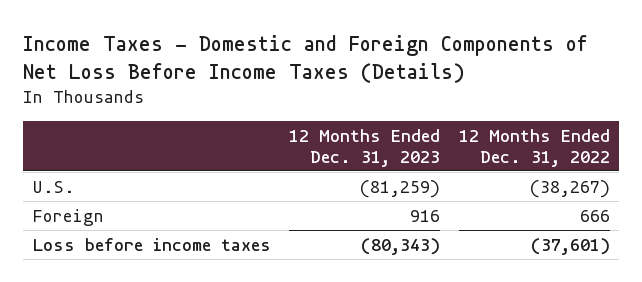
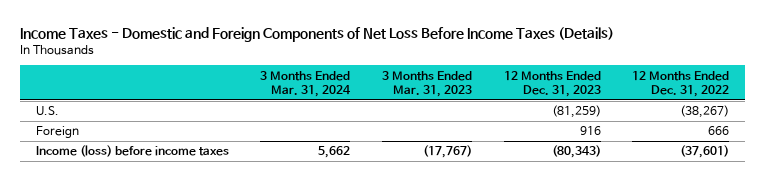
- | 12 Months Ended Dec. 31, 2023 | 12 Months Ended Dec. 31, 2022
+ | 3 Months Ended Mar. 31, 2024 | 3 Months Ended Mar. 31, 2023 | 12 Months Ended Dec. 31, 2023 | 12 Months Ended Dec. 31, 2022
- Loss before income taxes | (80,343) | (37,601)
+ Income (loss) before income taxes | 5,662 | (17,767) | (80,343) | (37,601)

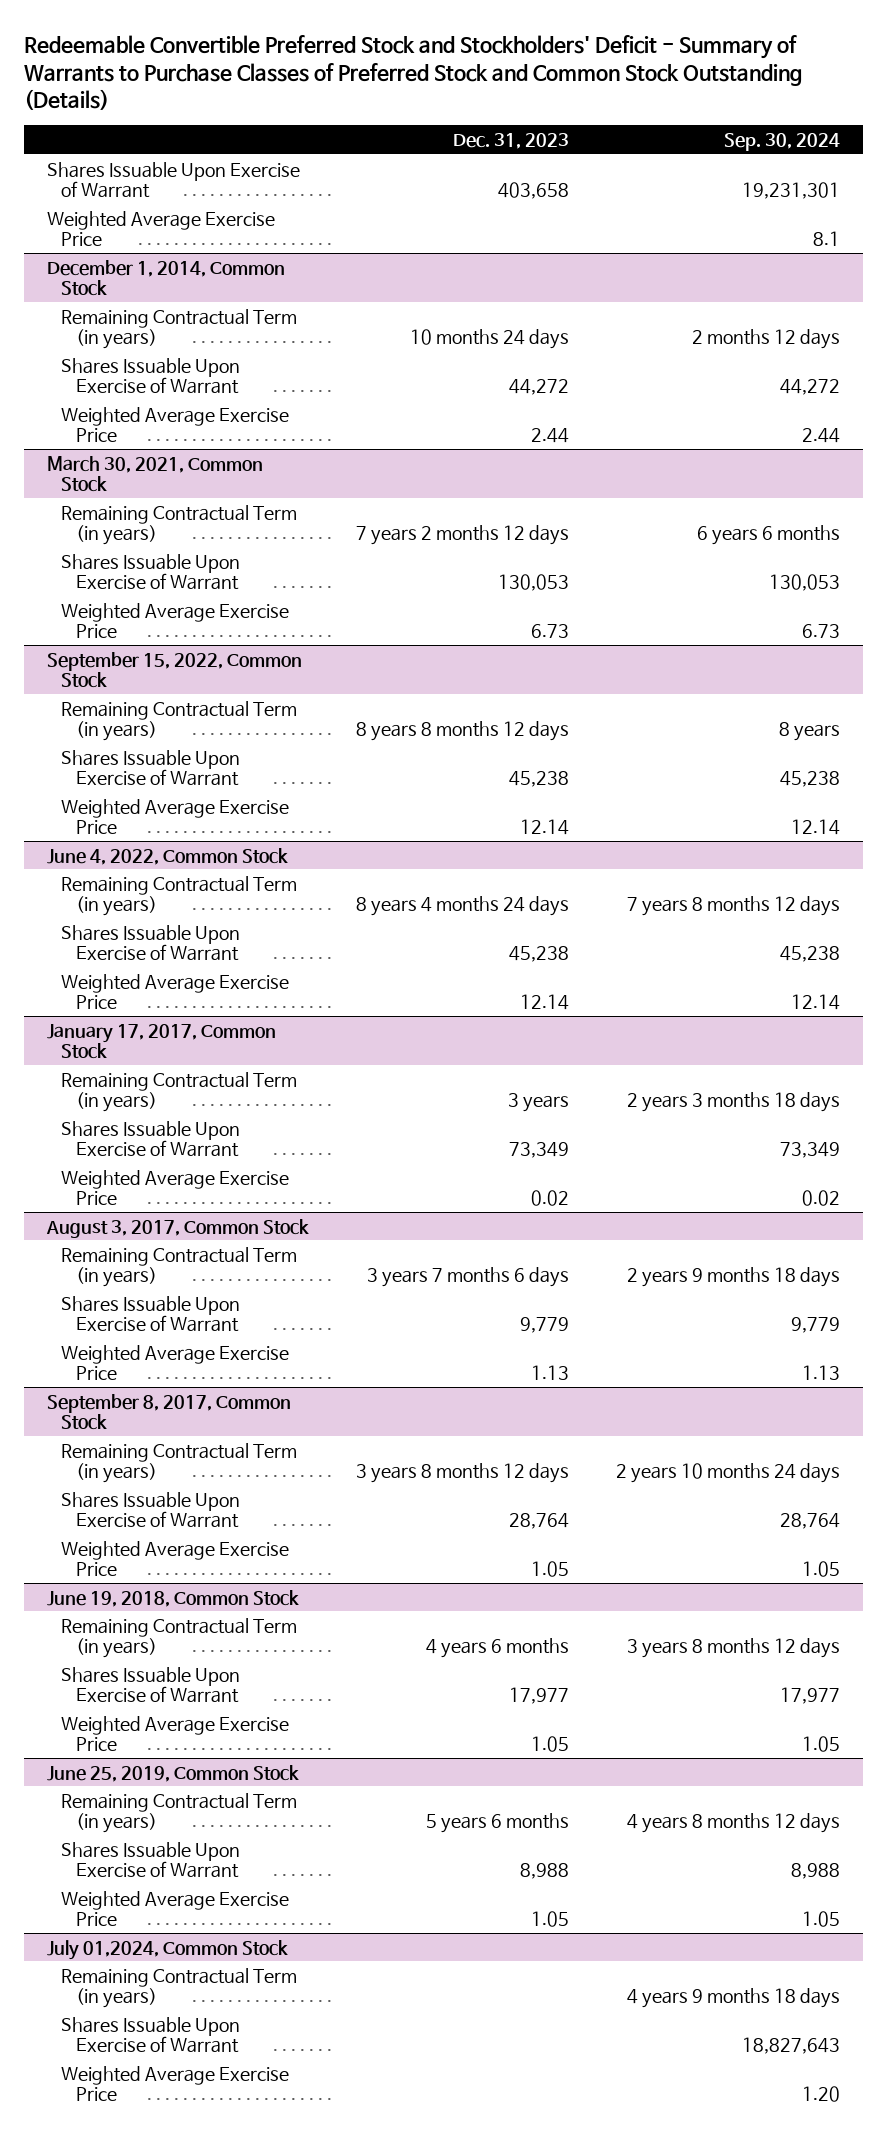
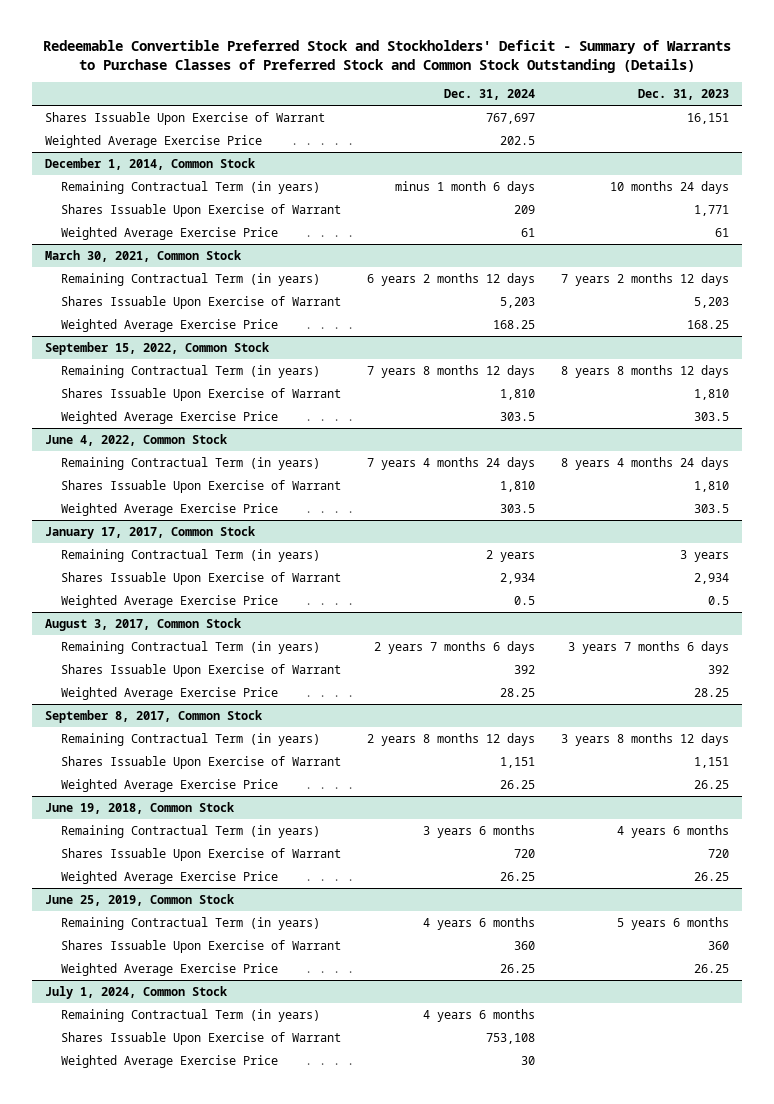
- | Dec. 31, 2023 | Sep. 30, 2024
+ | Dec. 31, 2024 | Dec. 31, 2023
- Shares Issuable Upon Exercise of Warrant | 403,658 | 19,231,301
+ Shares Issuable Upon Exercise of Warrant | 767,697 | 16,151
@ December 1, 2014, Common Stock
- Shares Issuable Upon Exercise of Warrant | 44,272 | 44,272
- Weighted Average Exercise Price | 2.44 | 2.44
+ Shares Issuable Upon Exercise of Warrant | 209 | 1,771
+ Weighted Average Exercise Price | 61 | 61
@ March 30, 2021, Common Stock
- Shares Issuable Upon Exercise of Warrant | 130,053 | 130,053
- Weighted Average Exercise Price | 6.73 | 6.73
+ Shares Issuable Upon Exercise of Warrant | 5,203 | 5,203
+ Weighted Average Exercise Price | 168.25 | 168.25
@ September 15, 2022, Common Stock
- Shares Issuable Upon Exercise of Warrant | 45,238 | 45,238
- Weighted Average Exercise Price | 12.14 | 12.14
+ Shares Issuable Upon Exercise of Warrant | 1,810 | 1,810
+ Weighted Average Exercise Price | 303.5 | 303.5
@ June 4, 2022, Common Stock
- Shares Issuable Upon Exercise of Warrant | 45,238 | 45,238
- Weighted Average Exercise Price | 12.14 | 12.14
+ Shares Issuable Upon Exercise of Warrant | 1,810 | 1,810
+ Weighted Average Exercise Price | 303.5 | 303.5
@ January 17, 2017, Common Stock
- Shares Issuable Upon Exercise of Warrant | 73,349 | 73,349
- Weighted Average Exercise Price | 0.02 | 0.02
+ Shares Issuable Upon Exercise of Warrant | 2,934 | 2,934
+ Weighted Average Exercise Price | 0.5 | 0.5
@ August 3, 2017, Common Stock
- Shares Issuable Upon Exercise of Warrant | 9,779 | 9,779
- Weighted Average Exercise Price | 1.13 | 1.13
+ Shares Issuable Upon Exercise of Warrant | 392 | 392
+ Weighted Average Exercise Price | 28.25 | 28.25
@ September 8, 2017, Common Stock
- Shares Issuable Upon Exercise of Warrant | 28,764 | 28,764
- Weighted Average Exercise Price | 1.05 | 1.05
+ Shares Issuable Upon Exercise of Warrant | 1,151 | 1,151
+ Weighted Average Exercise Price | 26.25 | 26.25
@ June 19, 2018, Common Stock
- Shares Issuable Upon Exercise of Warrant | 17,977 | 17,977
- Weighted Average Exercise Price | 1.05 | 1.05
+ Shares Issuable Upon Exercise of Warrant | 720 | 720
+ Weighted Average Exercise Price | 26.25 | 26.25
@ June 25, 2019, Common Stock
- Shares Issuable Upon Exercise of Warrant | 8,988 | 8,988
- Weighted Average Exercise Price | 1.05 | 1.05
- July 01,2024, Common Stock
@ June 25, 2019, Common Stock
+ Shares Issuable Upon Exercise of Warrant | 360 | 360
+ Weighted Average Exercise Price | 26.25 | 26.25
+ July 1, 2024, Common Stock

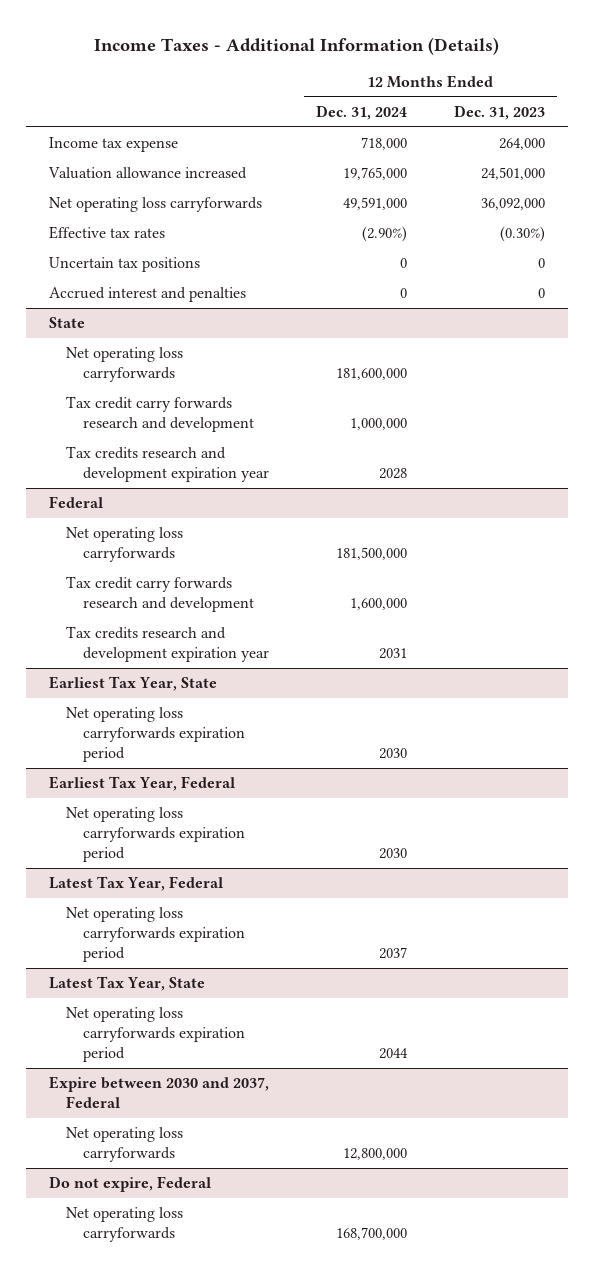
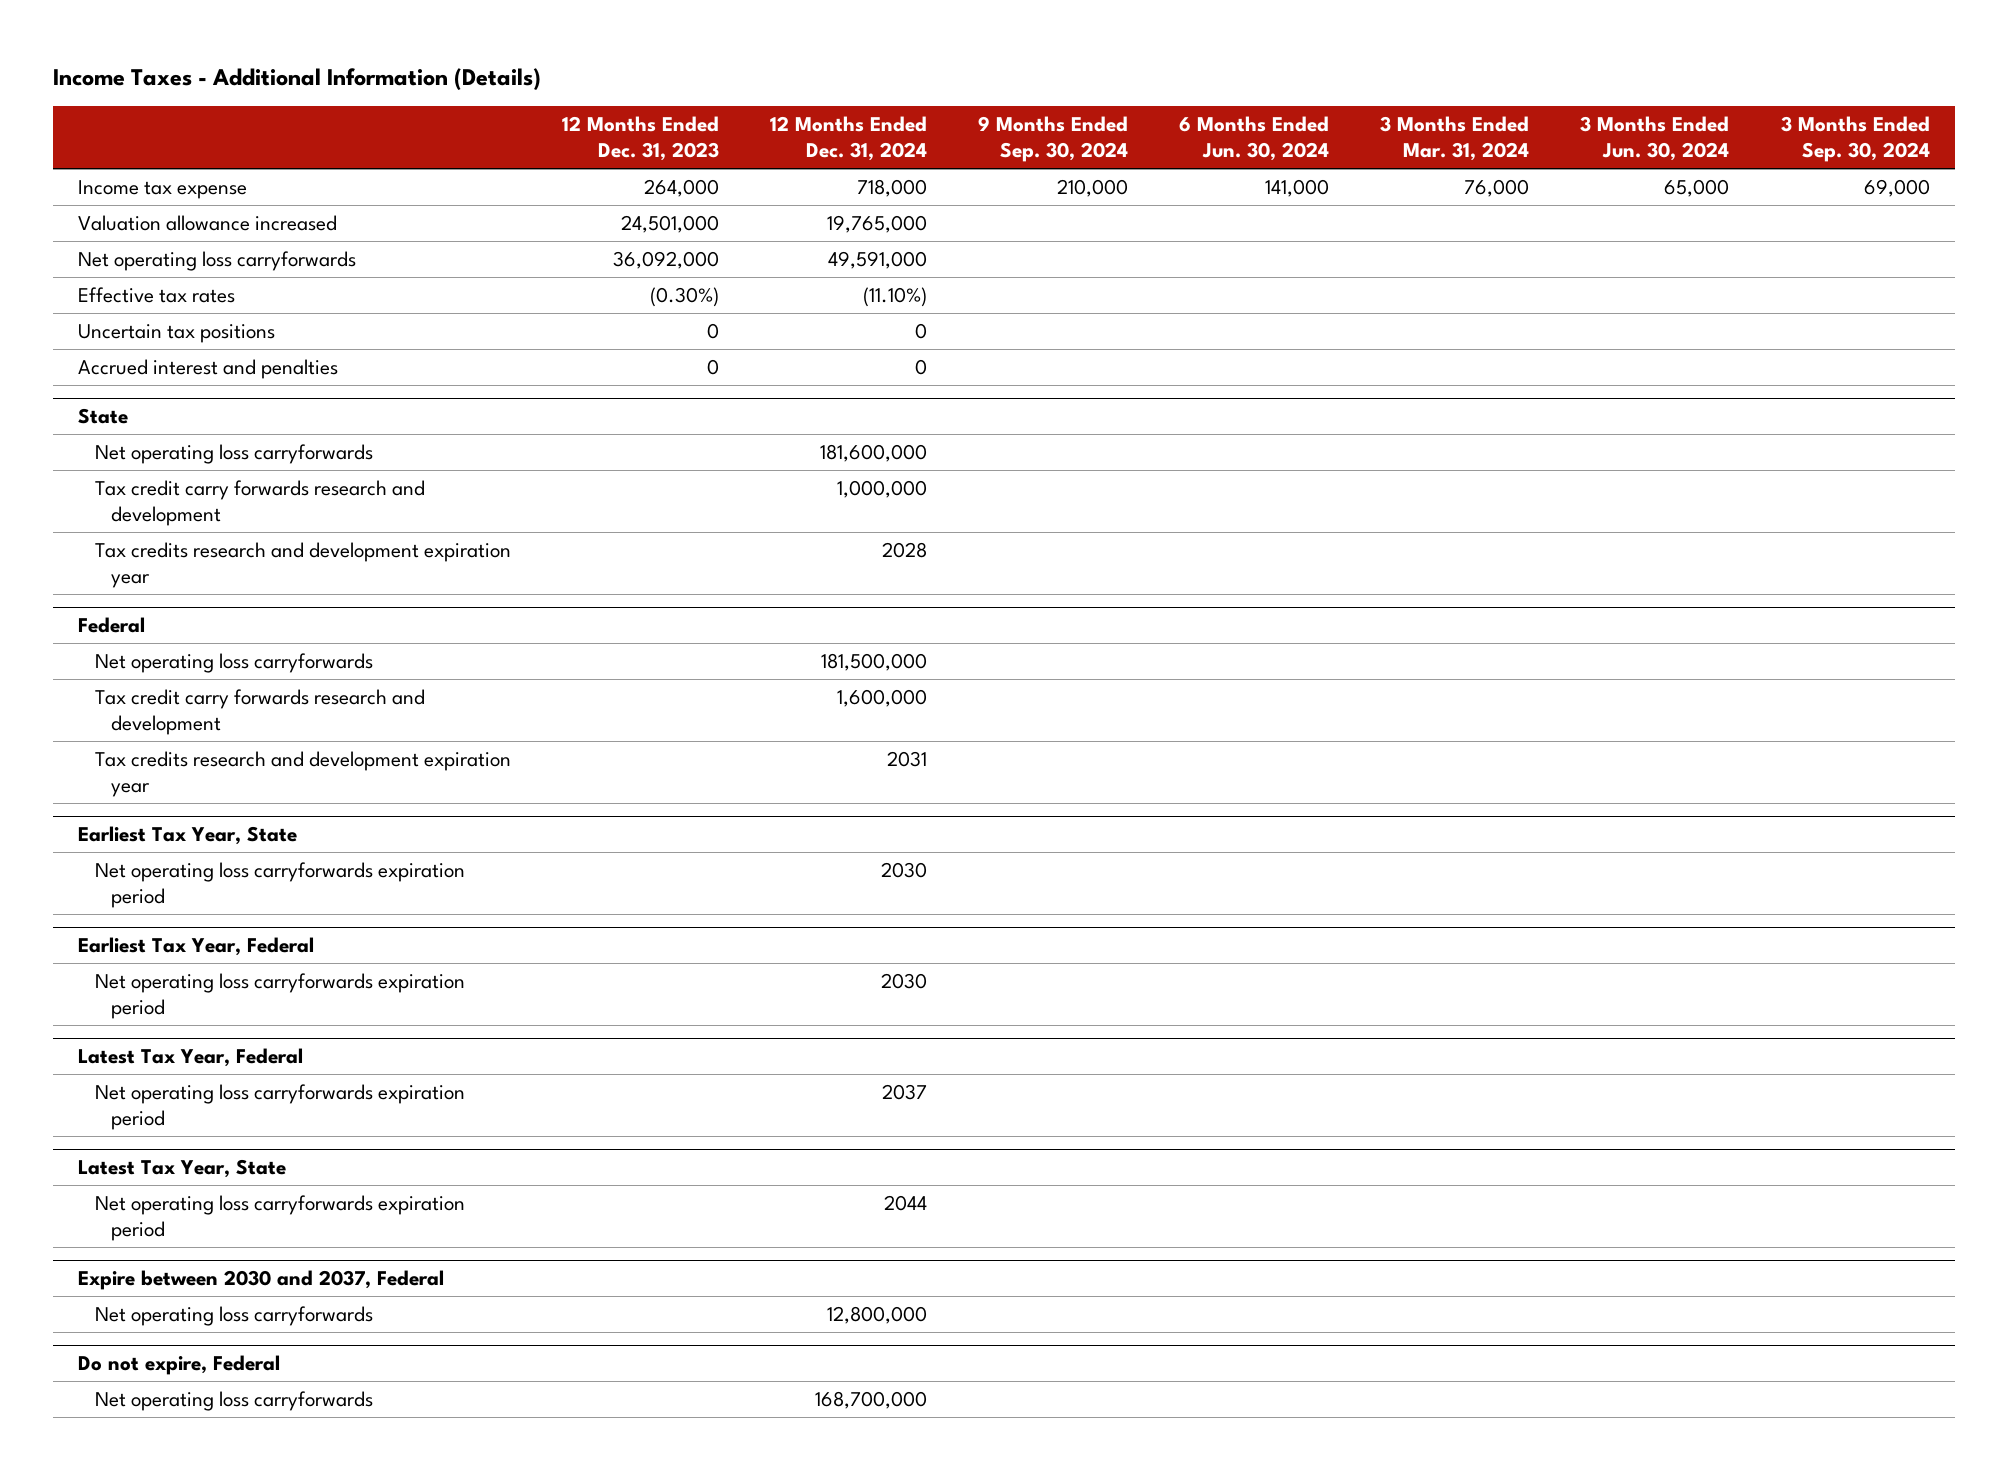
- | 12 Months Ended Dec. 31, 2024 | 12 Months Ended Dec. 31, 2023
+ | 12 Months Ended Dec. 31, 2023 | 12 Months Ended Dec. 31, 2024 | 9 Months Ended Sep. 30, 2024 | 6 Months Ended Jun. 30, 2024 | 3 Months Ended Mar. 31, 2024 | 3 Months Ended Jun. 30, 2024 | 3 Months Ended Sep. 30, 2024
- Effective tax rates | (2.90%) | (0.30%)
+ Effective tax rates | (0.30%) | (11.10%) | | | | |

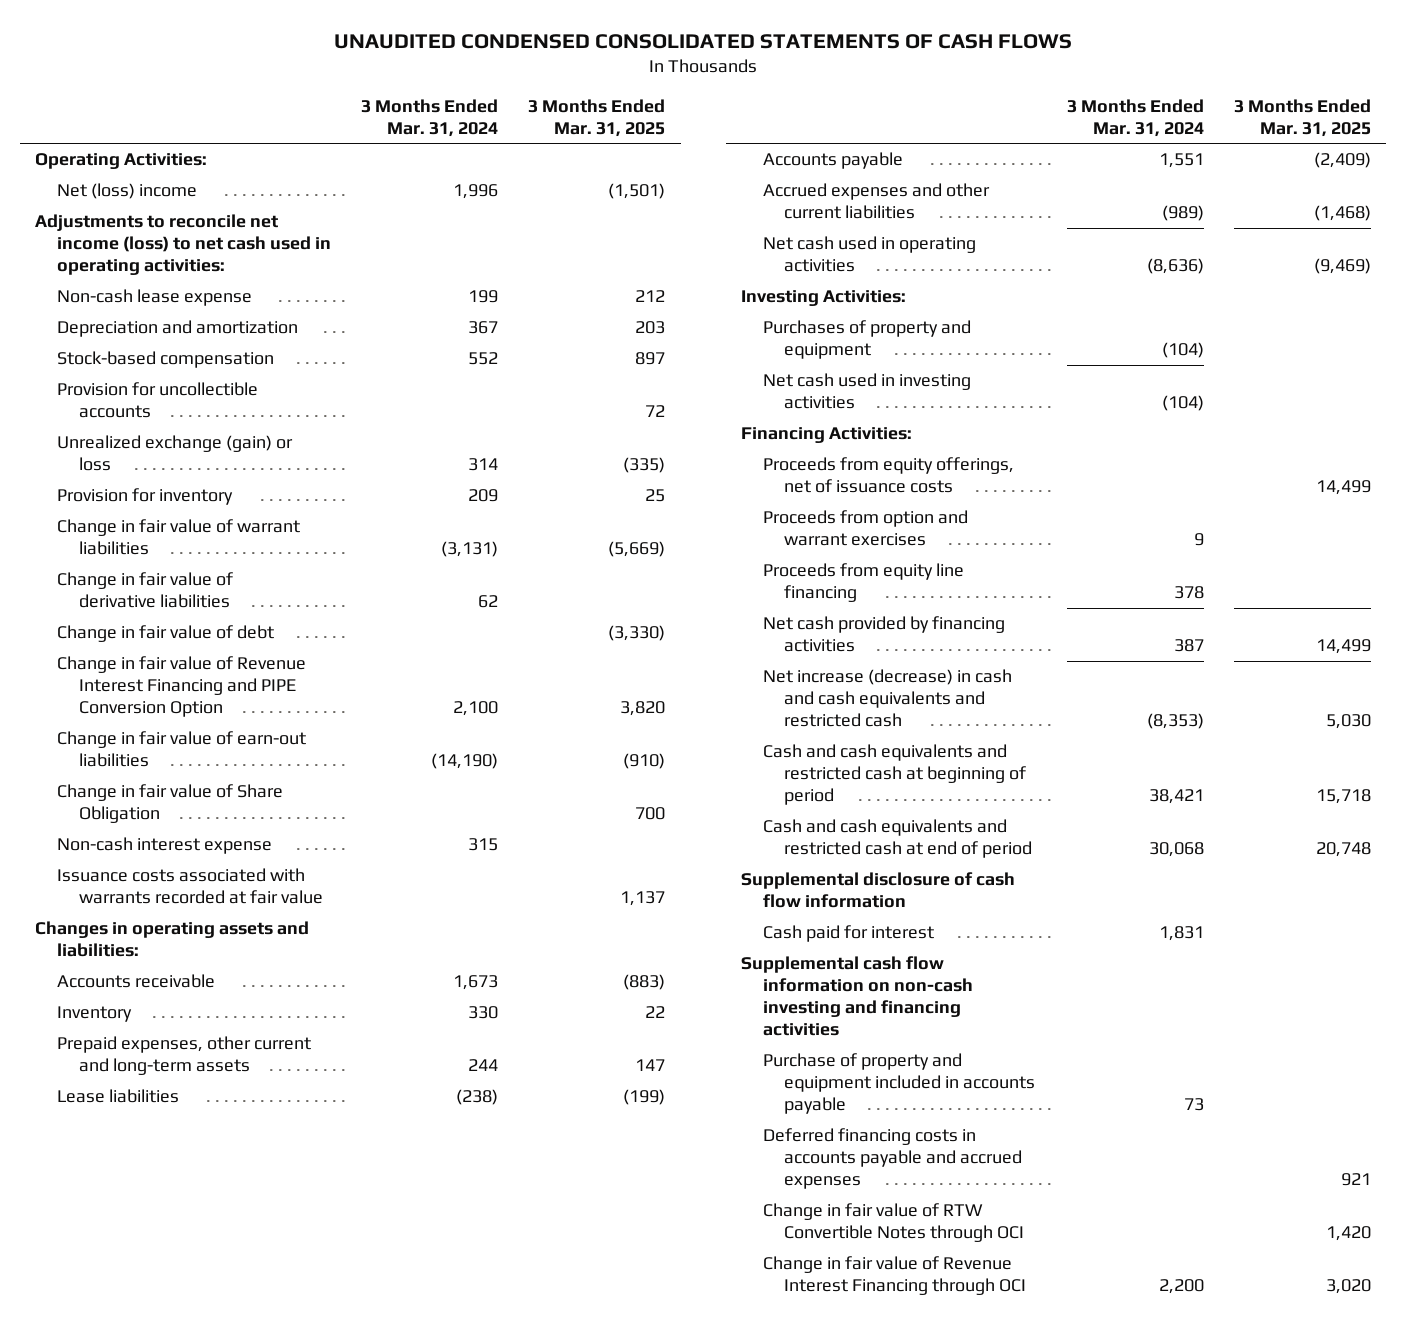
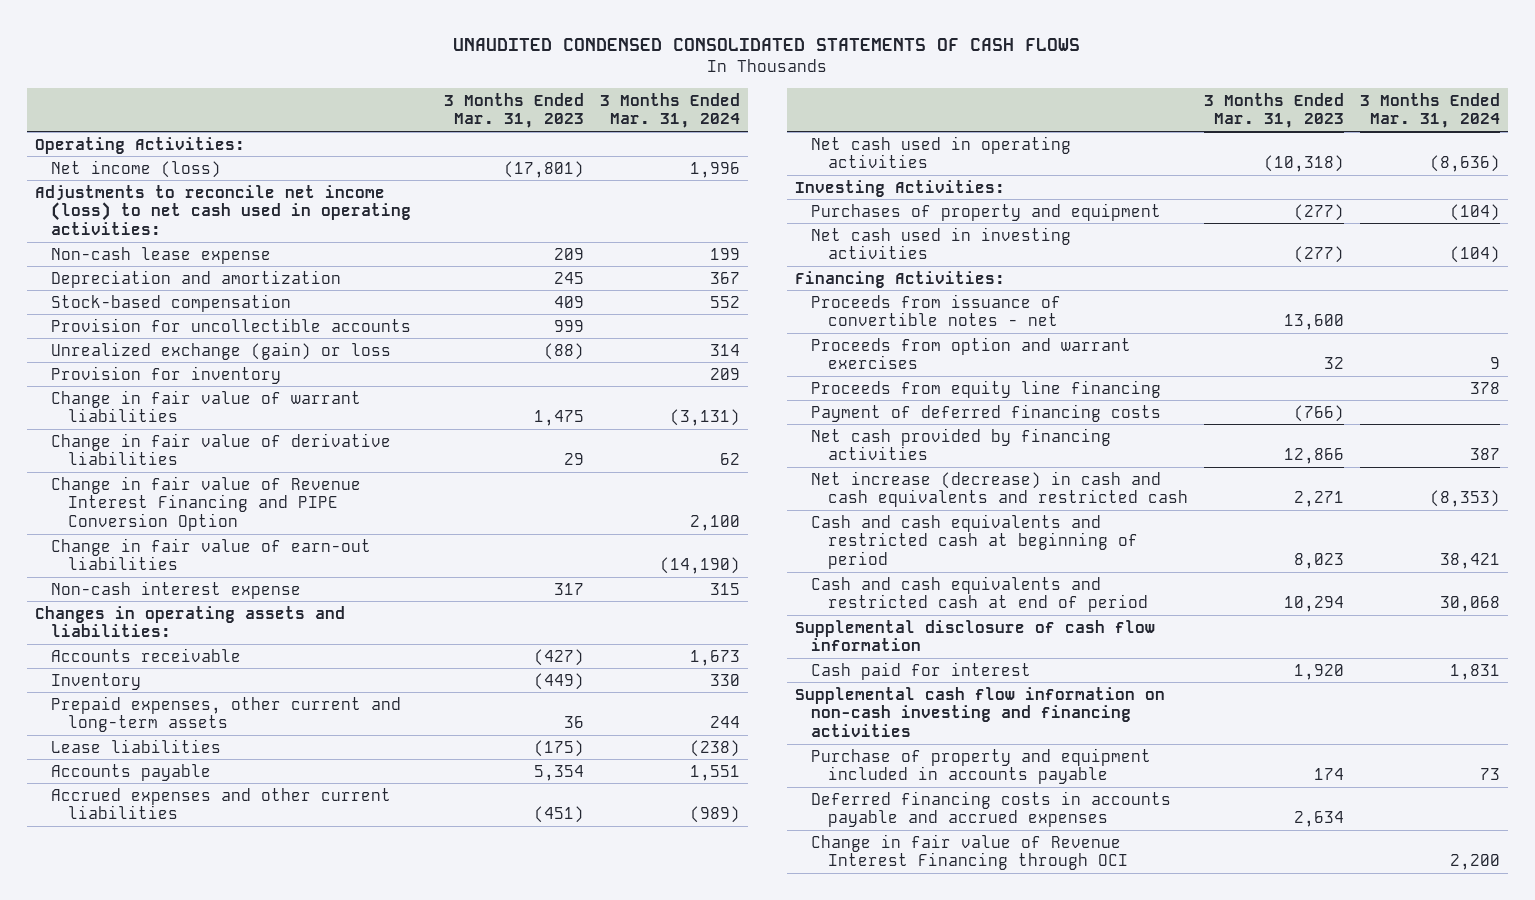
- | 3 Months Ended Mar. 31, 2024 | 3 Months Ended Mar. 31, 2025
+ | 3 Months Ended Mar. 31, 2023 | 3 Months Ended Mar. 31, 2024
- Net (loss) income | 1,996 | (1,501)
+ Net income (loss) | (17,801) | 1,996
- Change in fair value of debt | | (3,330)
- Change in fair value of Share Obligation | | 700
- Issuance costs associated with warrants recorded at fair value | | 1,137
- Proceeds from equity offerings, net of issuance costs | | 14,499
+ Proceeds from issuance of convertible notes - net | 13,600 |
+ Payment of deferred financing costs | (766) |
- Change in fair value of RTW Convertible Notes through OCI | | 1,420

